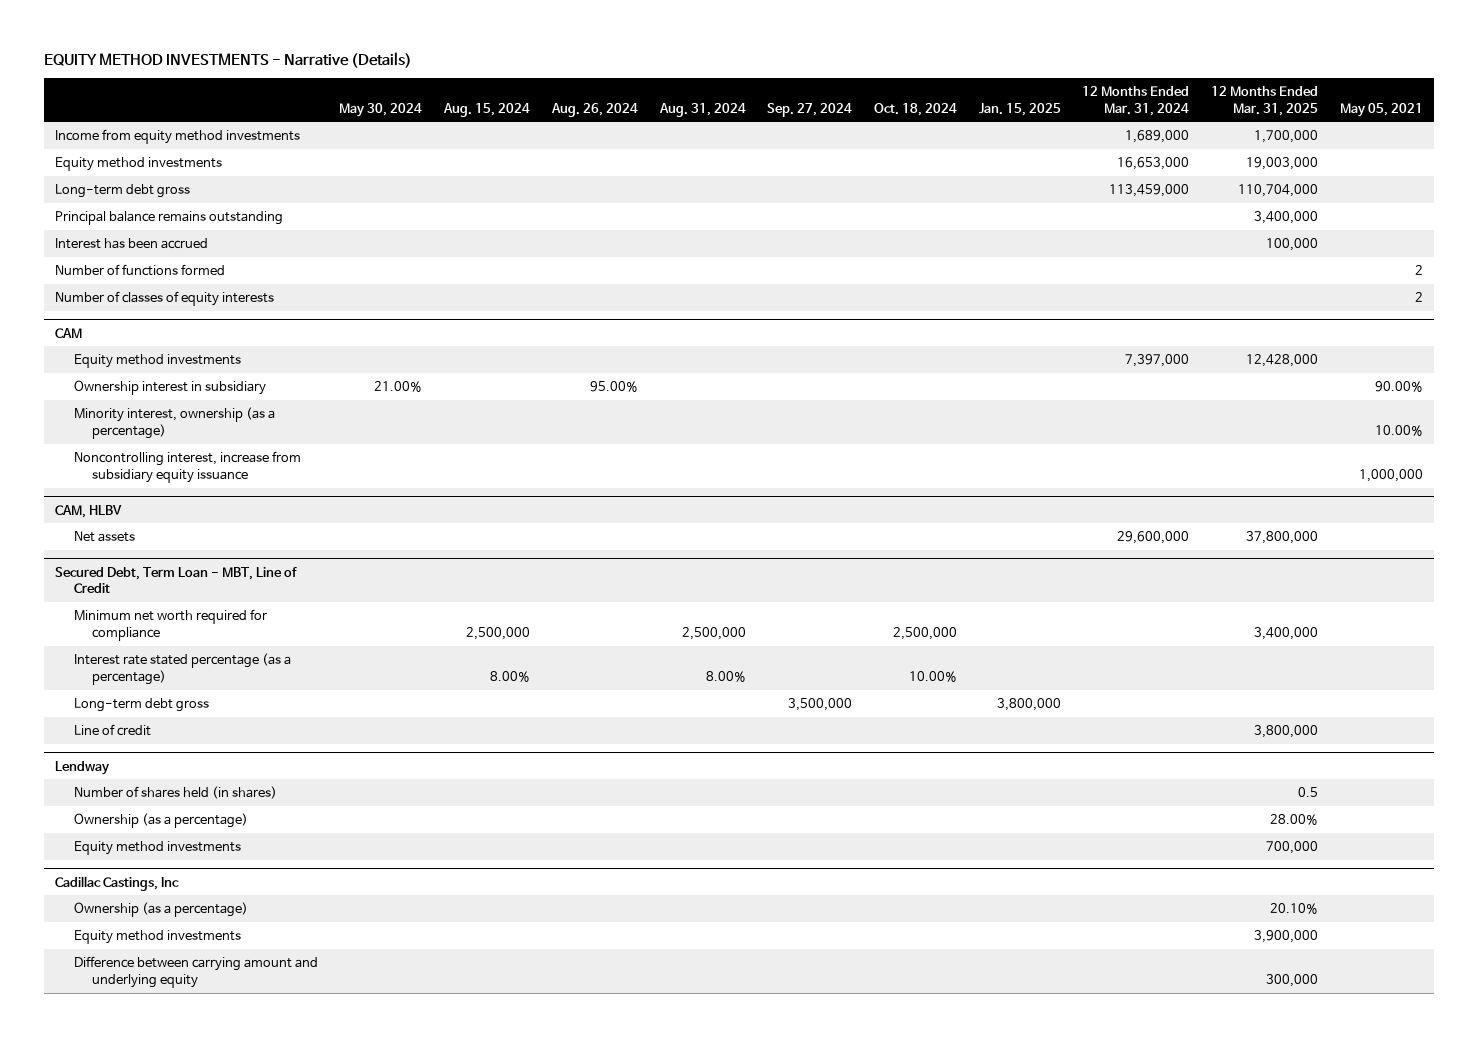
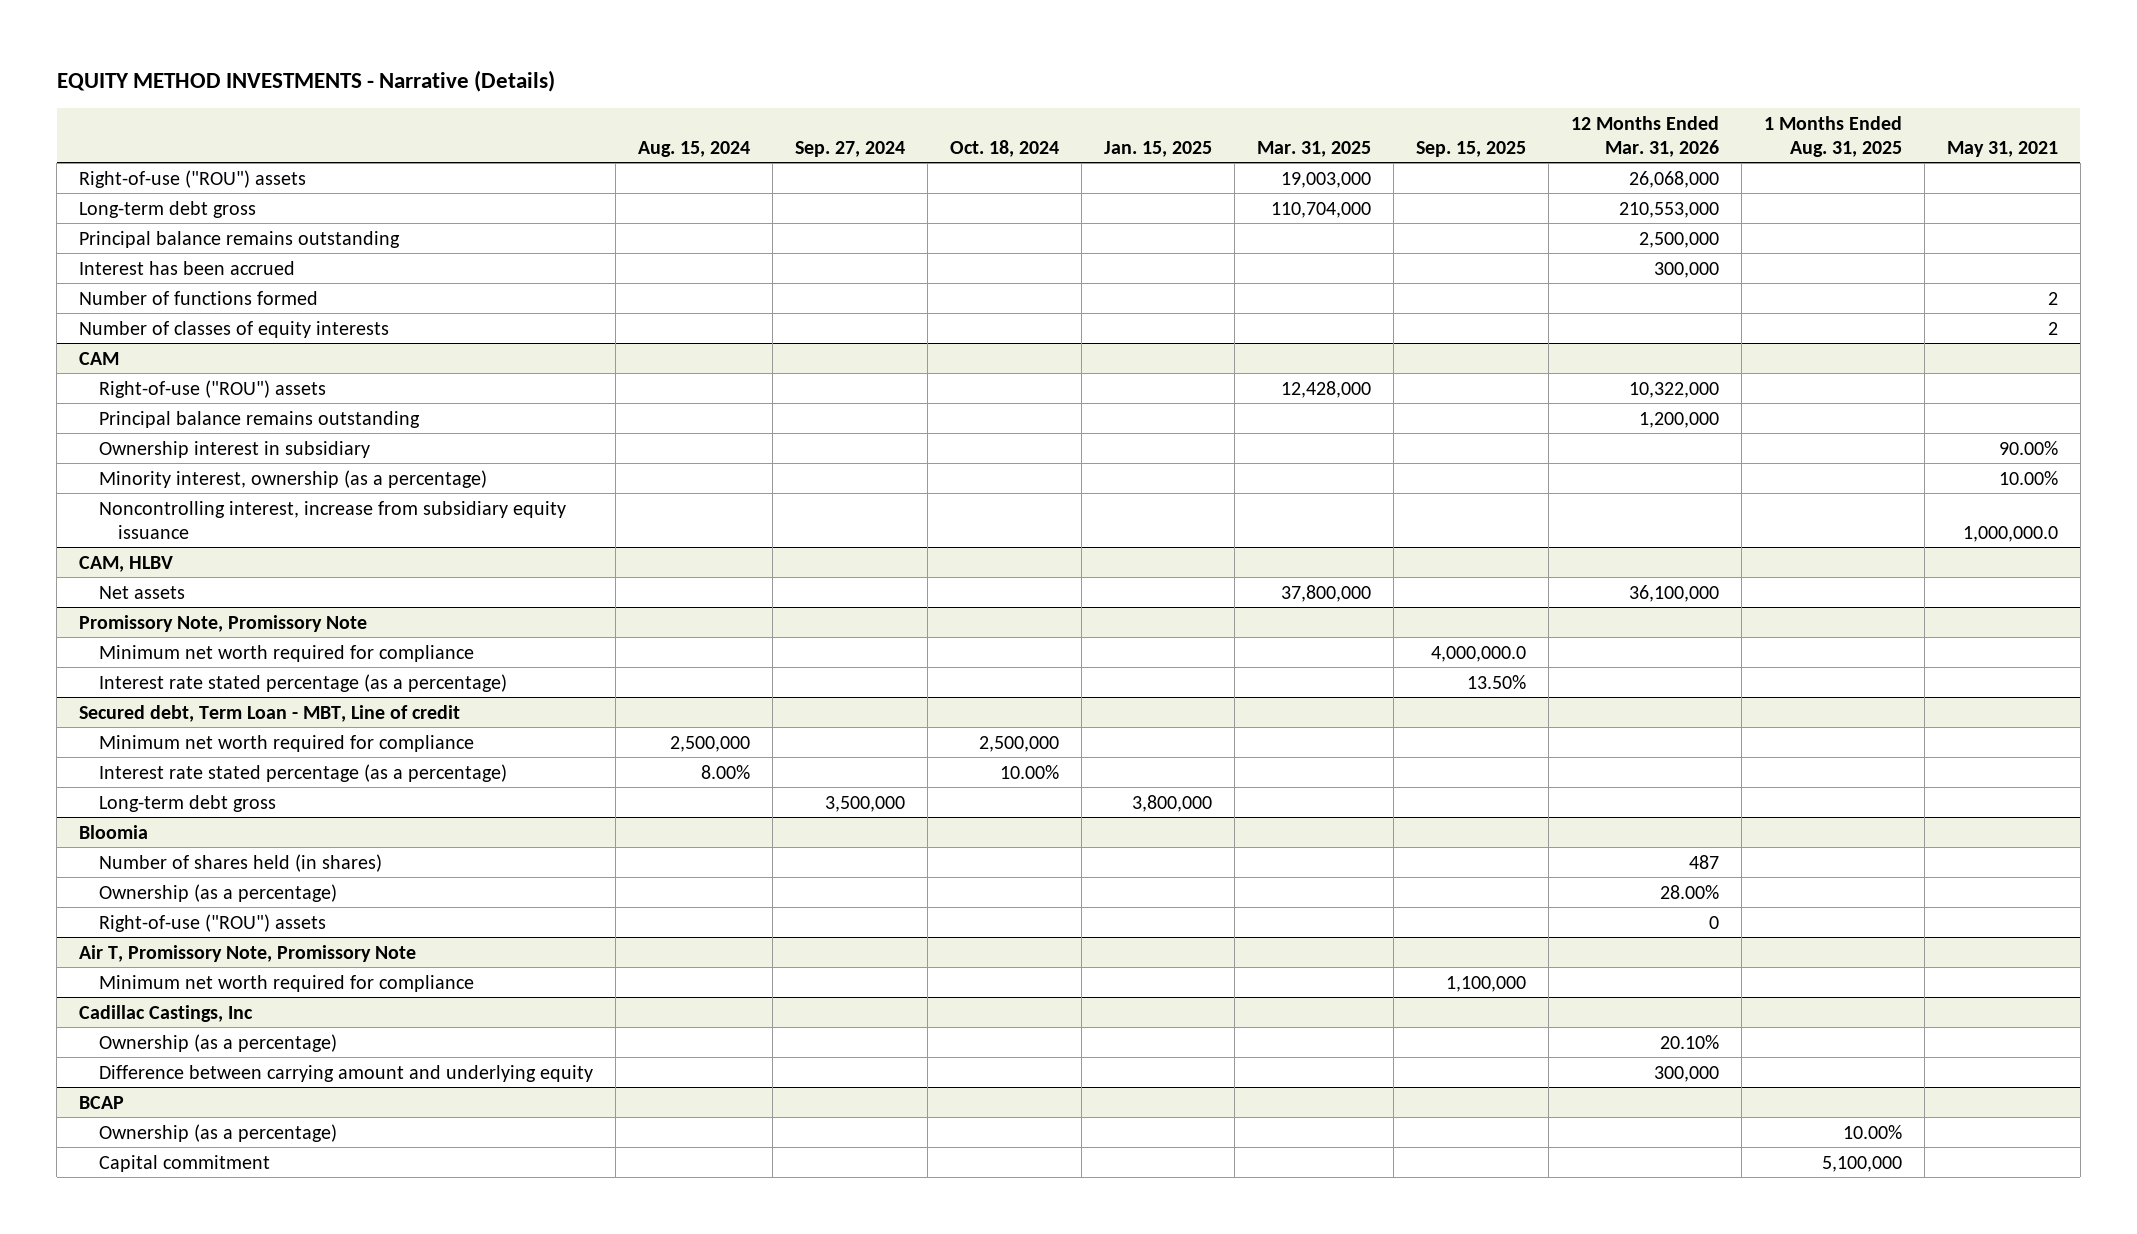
- | May 30, 2024 | Aug. 15, 2024 | Aug. 26, 2024 | Aug. 31, 2024 | Sep. 27, 2024 | Oct. 18, 2024 | Jan. 15, 2025 | 12 Months Ended Mar. 31, 2024 | 12 Months Ended Mar. 31, 2025 | May 05, 2021
+ | Aug. 15, 2024 | Sep. 27, 2024 | Oct. 18, 2024 | Jan. 15, 2025 | Mar. 31, 2025 | Sep. 15, 2025 | 12 Months Ended Mar. 31, 2026 | 1 Months Ended Aug. 31, 2025 | May 31, 2021
- Income from equity method investments | | | | | | | | 1,689,000 | 1,700,000 |
- Equity method investments | | | | | | | | 16,653,000 | 19,003,000 |
+ Right-of-use ("ROU") assets | | | | | 19,003,000 | | 26,068,000 | |
@ CAM
- Equity method investments | | | | | | | | 7,397,000 | 12,428,000 |
+ Right-of-use ("ROU") assets | | | | | 12,428,000 | | 10,322,000 | |
+ Principal balance remains outstanding | | | | | | | 1,200,000 | |
- Secured Debt, Term Loan - MBT, Line of Credit
+ Promissory Note, Promissory Note
+ Minimum net worth required for compliance | | | | | | 4,000,000.0 | | |
+ Interest rate stated percentage (as a percentage) | | | | | | 13.50% | | |
+ Secured debt, Term Loan - MBT, Line of credit
- Line of credit | | | | | | | | | 3,800,000 |
- Lendway
- Number of shares held (in shares) | | | | | | | | | 0.5 |
- Ownership (as a percentage) | | | | | | | | | 28.00% |
- Equity method investments | | | | | | | | | 700,000 |
+ Bloomia
+ Number of shares held (in shares) | | | | | | | 487 | |
+ Ownership (as a percentage) | | | | | | | 28.00% | |
+ Right-of-use ("ROU") assets | | | | | | | 0 | |
+ Air T, Promissory Note, Promissory Note
+ Minimum net worth required for compliance | | | | | | 1,100,000 | | |
@ Cadillac Castings, Inc
- Equity method investments | | | | | | | | | 3,900,000 |
+ BCAP
+ Ownership (as a percentage) | | | | | | | | 10.00% |
+ Capital commitment | | | | | | | | 5,100,000 |

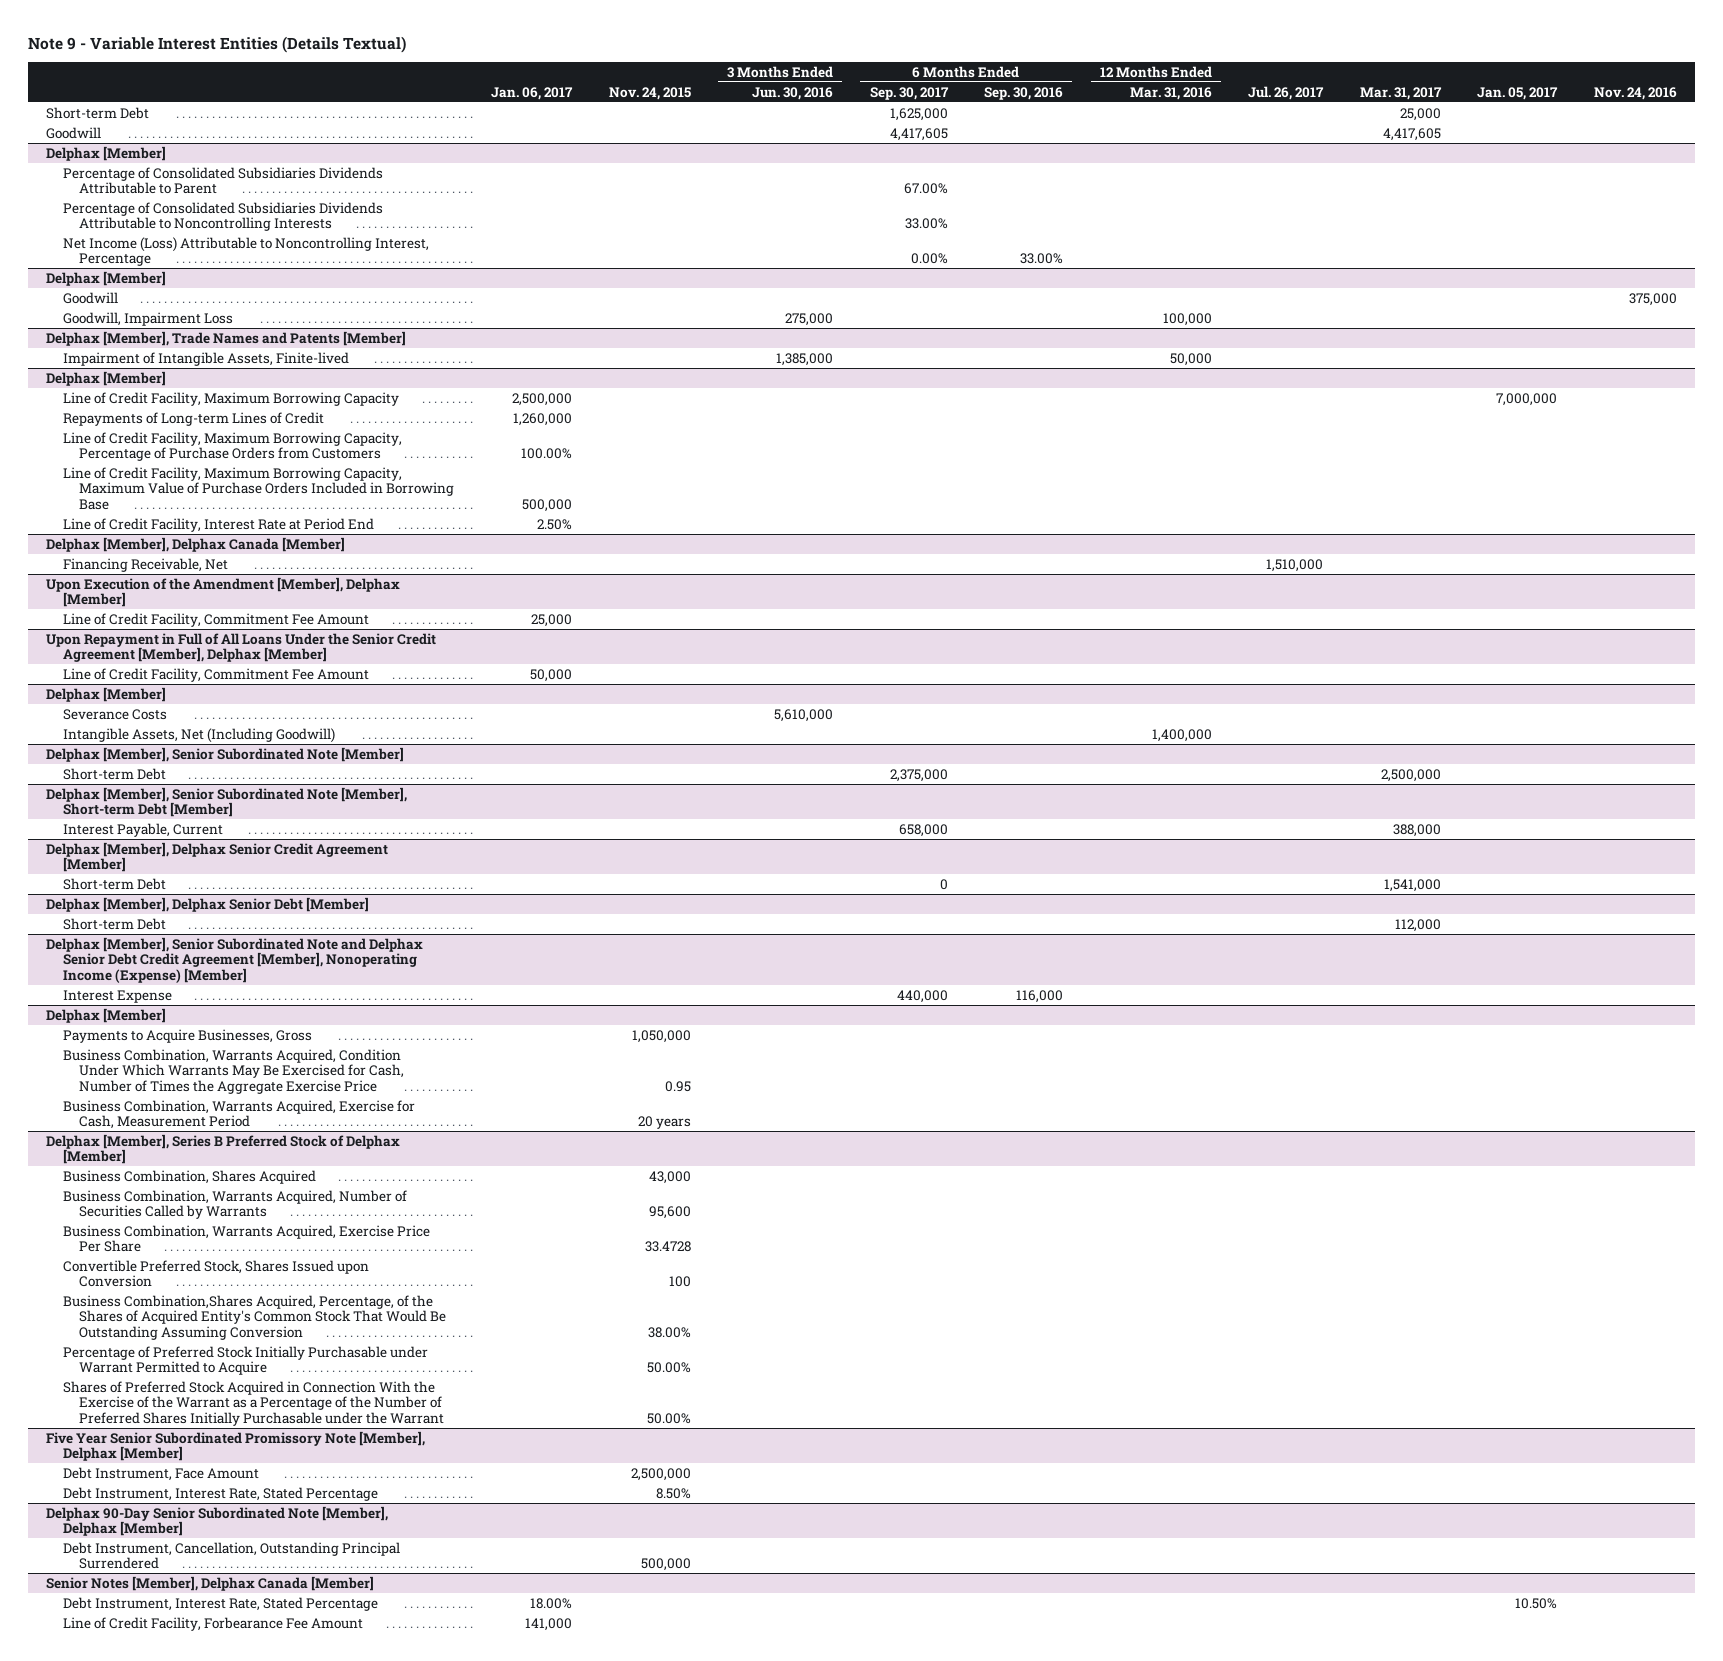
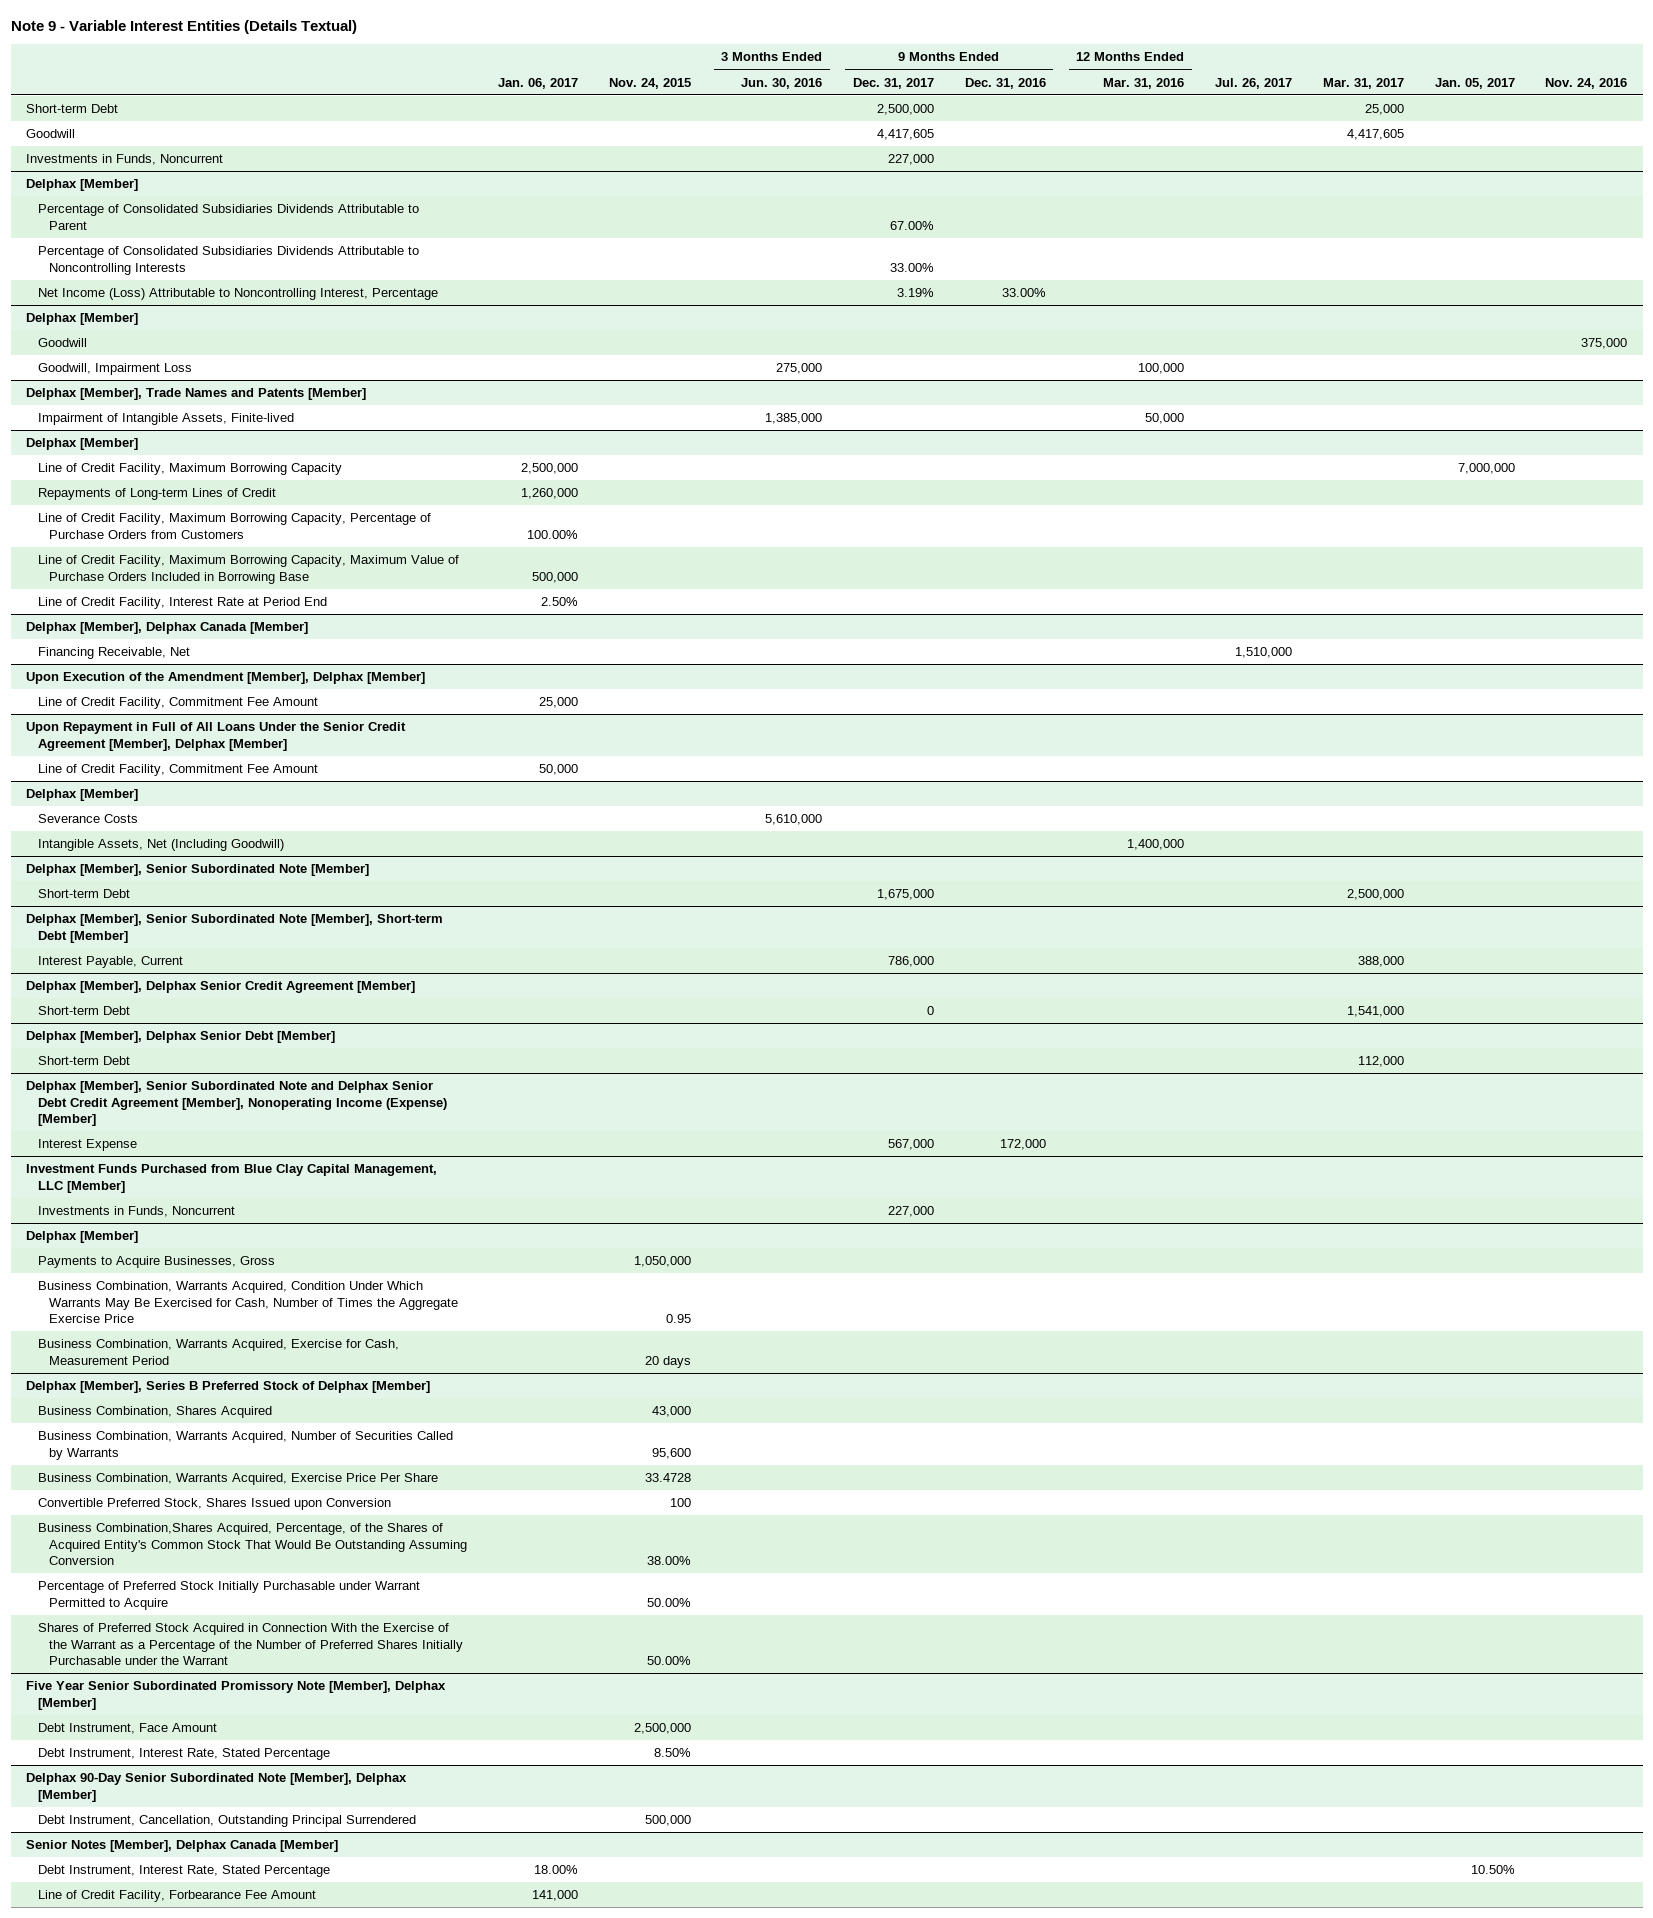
- | Jan. 06, 2017 | Nov. 24, 2015 | 3 Months Ended Jun. 30, 2016 | 6 Months Ended Sep. 30, 2017 | 6 Months Ended Sep. 30, 2016 | 12 Months Ended Mar. 31, 2016 | Jul. 26, 2017 | Mar. 31, 2017 | Jan. 05, 2017 | Nov. 24, 2016
+ | Jan. 06, 2017 | Nov. 24, 2015 | 3 Months Ended Jun. 30, 2016 | 9 Months Ended Dec. 31, 2017 | 9 Months Ended Dec. 31, 2016 | 12 Months Ended Mar. 31, 2016 | Jul. 26, 2017 | Mar. 31, 2017 | Jan. 05, 2017 | Nov. 24, 2016
+ Investments in Funds, Noncurrent | | | | 227,000 | | | | | |
+ Investment Funds Purchased from Blue Clay Capital Management, LLC [Member]
+ Investments in Funds, Noncurrent | | | | 227,000 | | | | | |
@ Delphax [Member]
- Business Combination, Warrants Acquired, Exercise for Cash, Measurement Period | | 20 years | | | | | | | |
+ Business Combination, Warrants Acquired, Exercise for Cash, Measurement Period | | 20 days | | | | | | | |

